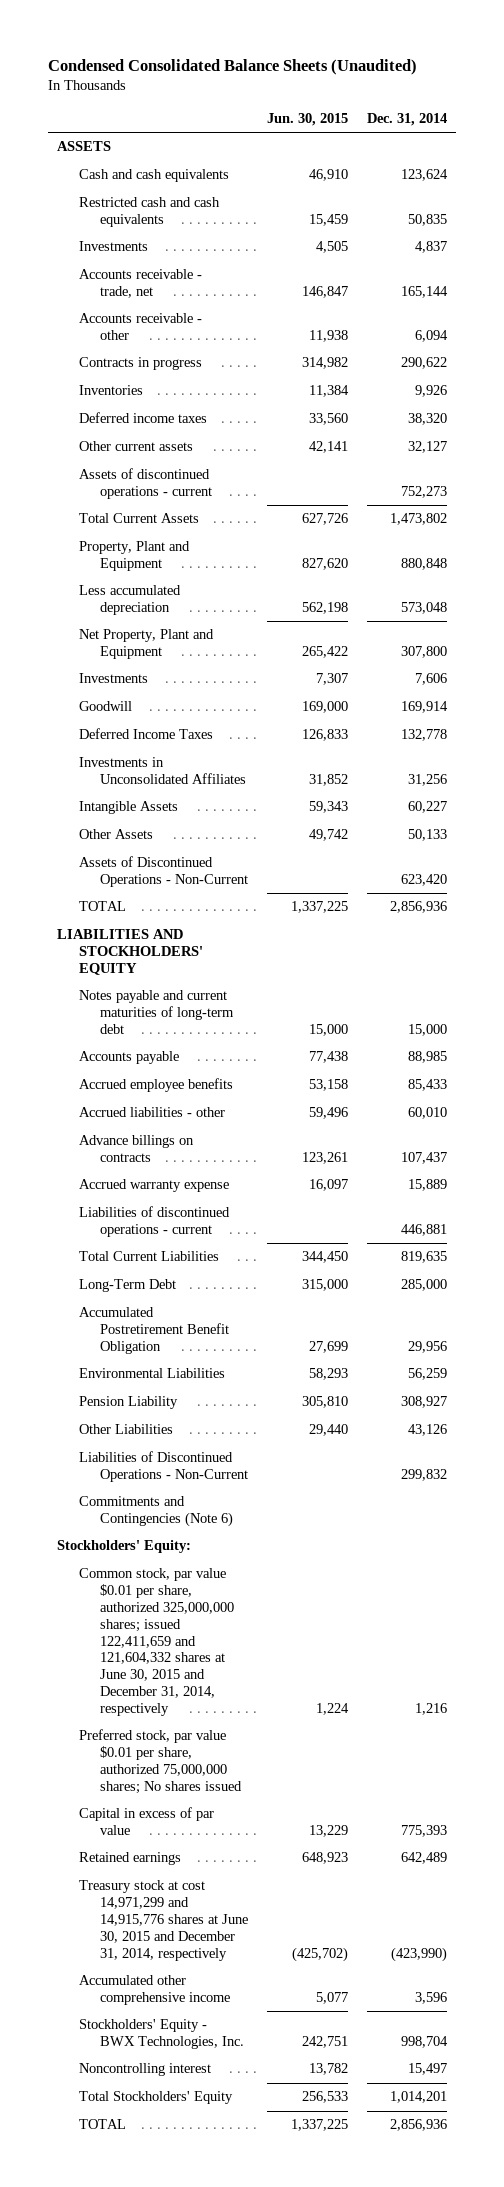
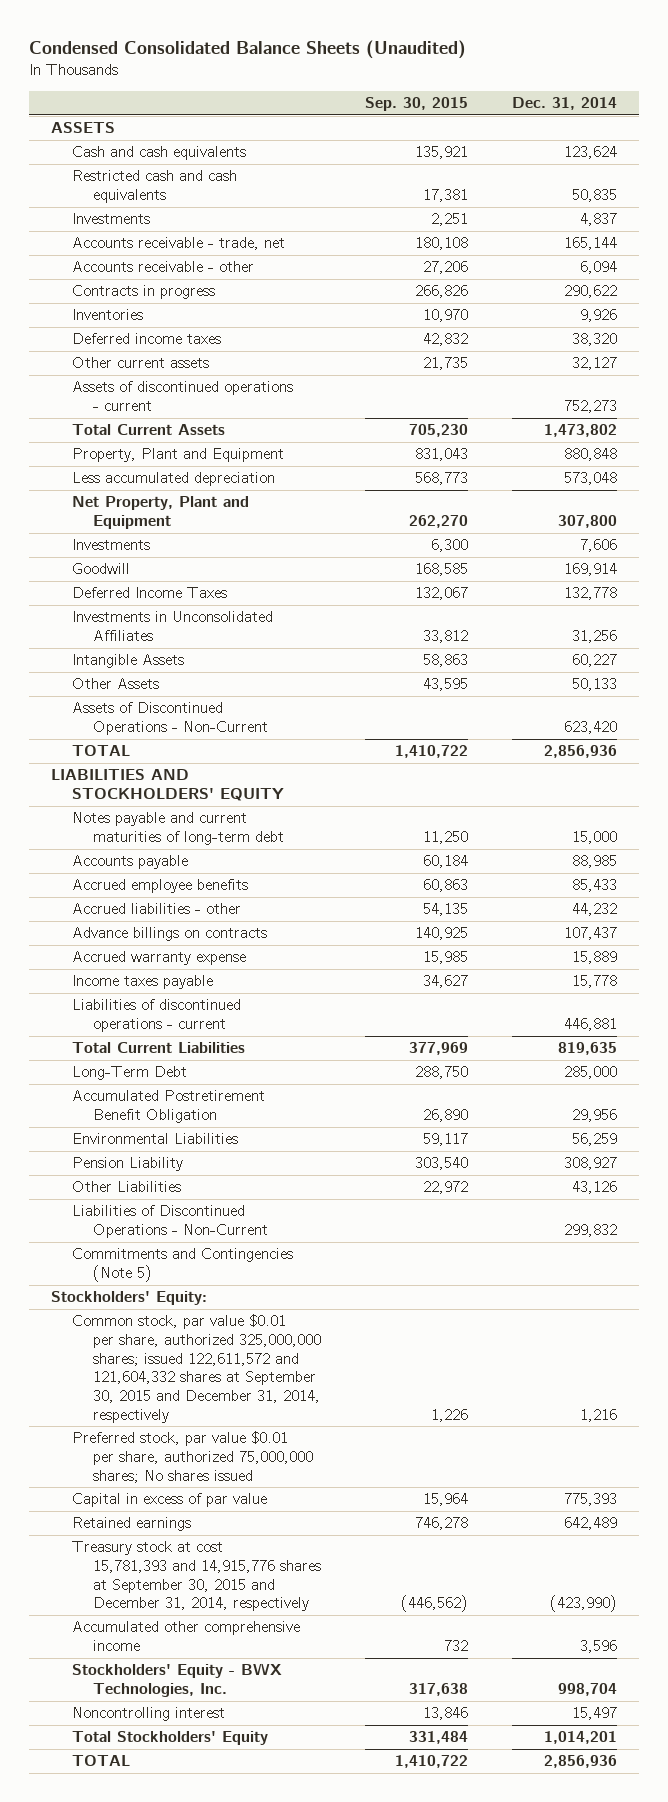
- | Jun. 30, 2015 | Dec. 31, 2014
+ | Sep. 30, 2015 | Dec. 31, 2014
- Accrued liabilities - other | 59,496 | 60,010
+ Accrued liabilities - other | 54,135 | 44,232
+ Income taxes payable | 34,627 | 15,778
- Commitments and Contingencies (Note 6)
+ Commitments and Contingencies (Note 5)
- Common stock, par value $0.01 per share, authorized 325,000,000 shares; issued 122,411,659 and 121,604,332 shares at June 30, 2015 and December 31, 2014, respectively | 1,224 | 1,216
+ Common stock, par value $0.01 per share, authorized 325,000,000 shares; issued 122,611,572 and 121,604,332 shares at September 30, 2015 and December 31, 2014, respectively | 1,226 | 1,216
- Treasury stock at cost 14,971,299 and 14,915,776 shares at June 30, 2015 and December 31, 2014, respectively | (425,702) | (423,990)
+ Treasury stock at cost 15,781,393 and 14,915,776 shares at September 30, 2015 and December 31, 2014, respectively | (446,562) | (423,990)

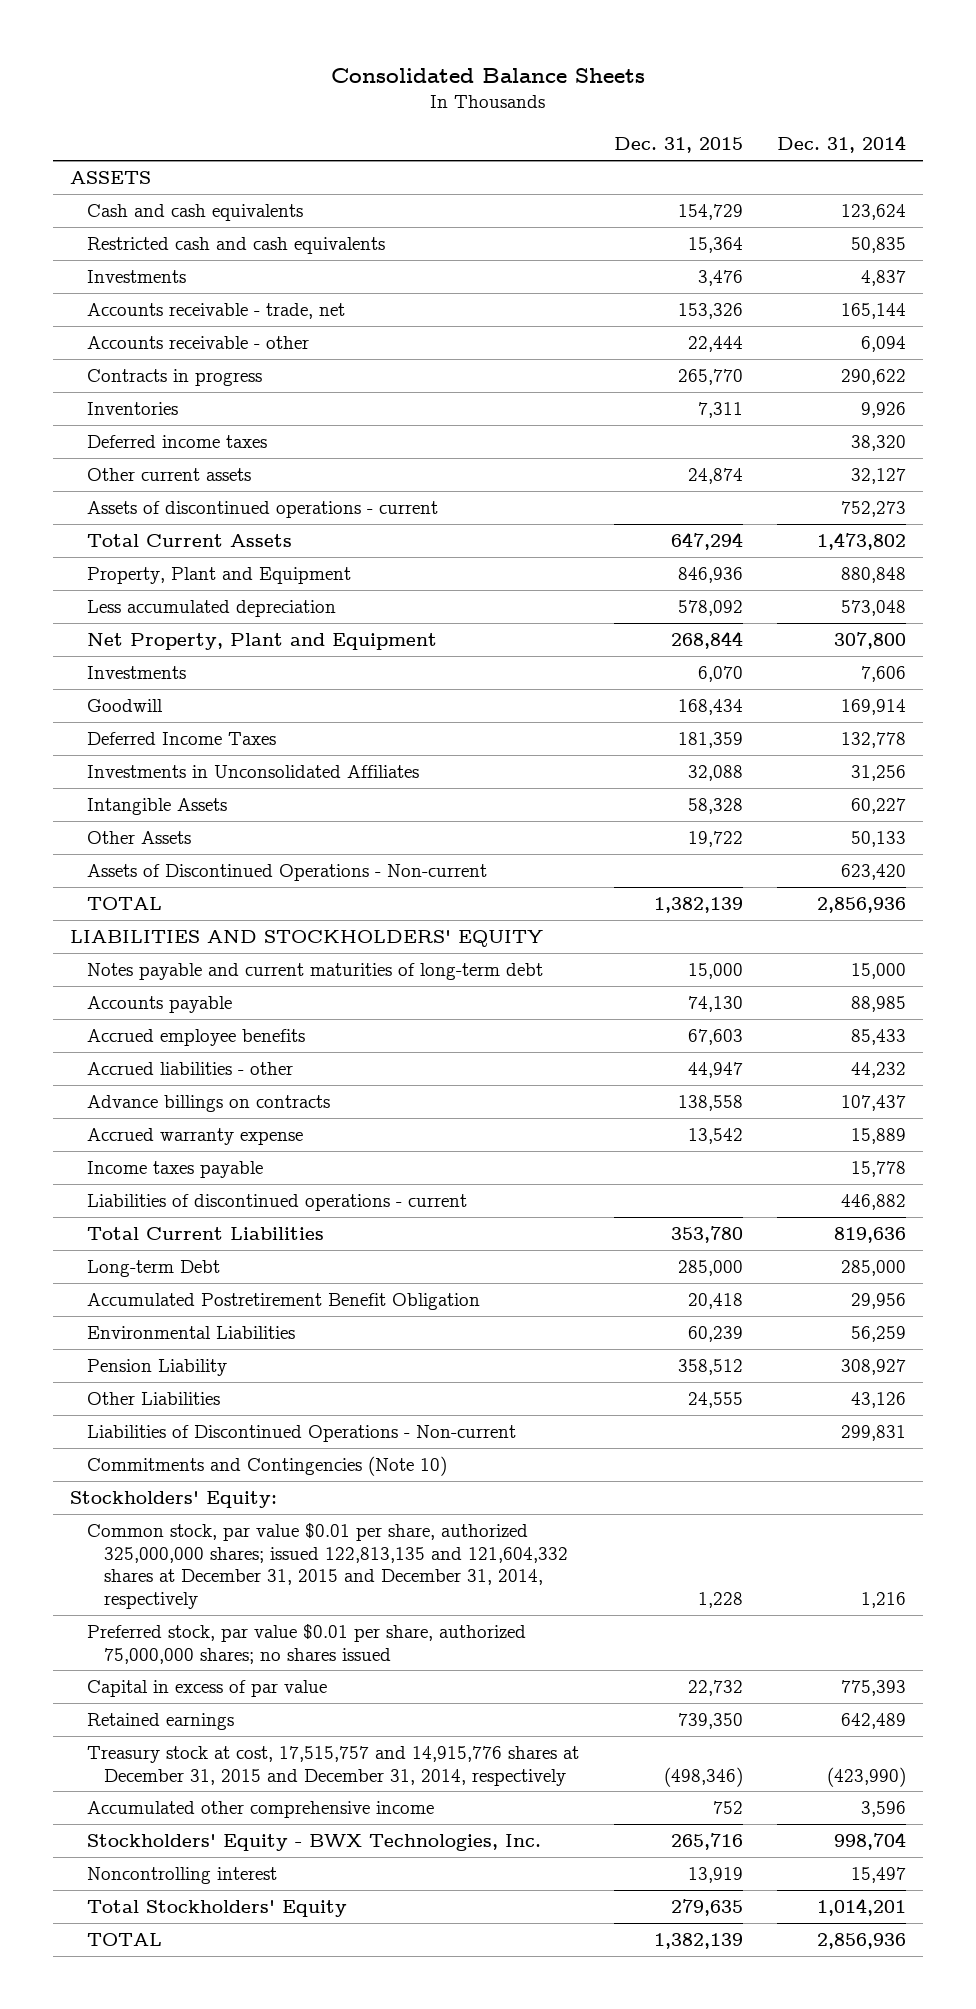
- Condensed Consolidated Balance Sheets (Unaudited)
+ Consolidated Balance Sheets
- | Sep. 30, 2015 | Dec. 31, 2014
+ | Dec. 31, 2015 | Dec. 31, 2014
- Assets of Discontinued Operations - Non-Current | | 623,420
+ Assets of Discontinued Operations - Non-current | | 623,420
- Liabilities of discontinued operations - current | | 446,881
- Total Current Liabilities | 377,969 | 819,635
- Long-Term Debt | 288,750 | 285,000
+ Liabilities of discontinued operations - current | | 446,882
+ Total Current Liabilities | 353,780 | 819,636
+ Long-term Debt | 285,000 | 285,000
- Liabilities of Discontinued Operations - Non-Current | | 299,832
- Commitments and Contingencies (Note 5)
+ Liabilities of Discontinued Operations - Non-current | | 299,831
+ Commitments and Contingencies (Note 10)
- Common stock, par value $0.01 per share, authorized 325,000,000 shares; issued 122,611,572 and 121,604,332 shares at September 30, 2015 and December 31, 2014, respectively | 1,226 | 1,216
- Preferred stock, par value $0.01 per share, authorized 75,000,000 shares; No shares issued
+ Common stock, par value $0.01 per share, authorized 325,000,000 shares; issued 122,813,135 and 121,604,332 shares at December 31, 2015 and December 31, 2014, respectively | 1,228 | 1,216
+ Preferred stock, par value $0.01 per share, authorized 75,000,000 shares; no shares issued
- Treasury stock at cost 15,781,393 and 14,915,776 shares at September 30, 2015 and December 31, 2014, respectively | (446,562) | (423,990)
+ Treasury stock at cost, 17,515,757 and 14,915,776 shares at December 31, 2015 and December 31, 2014, respectively | (498,346) | (423,990)

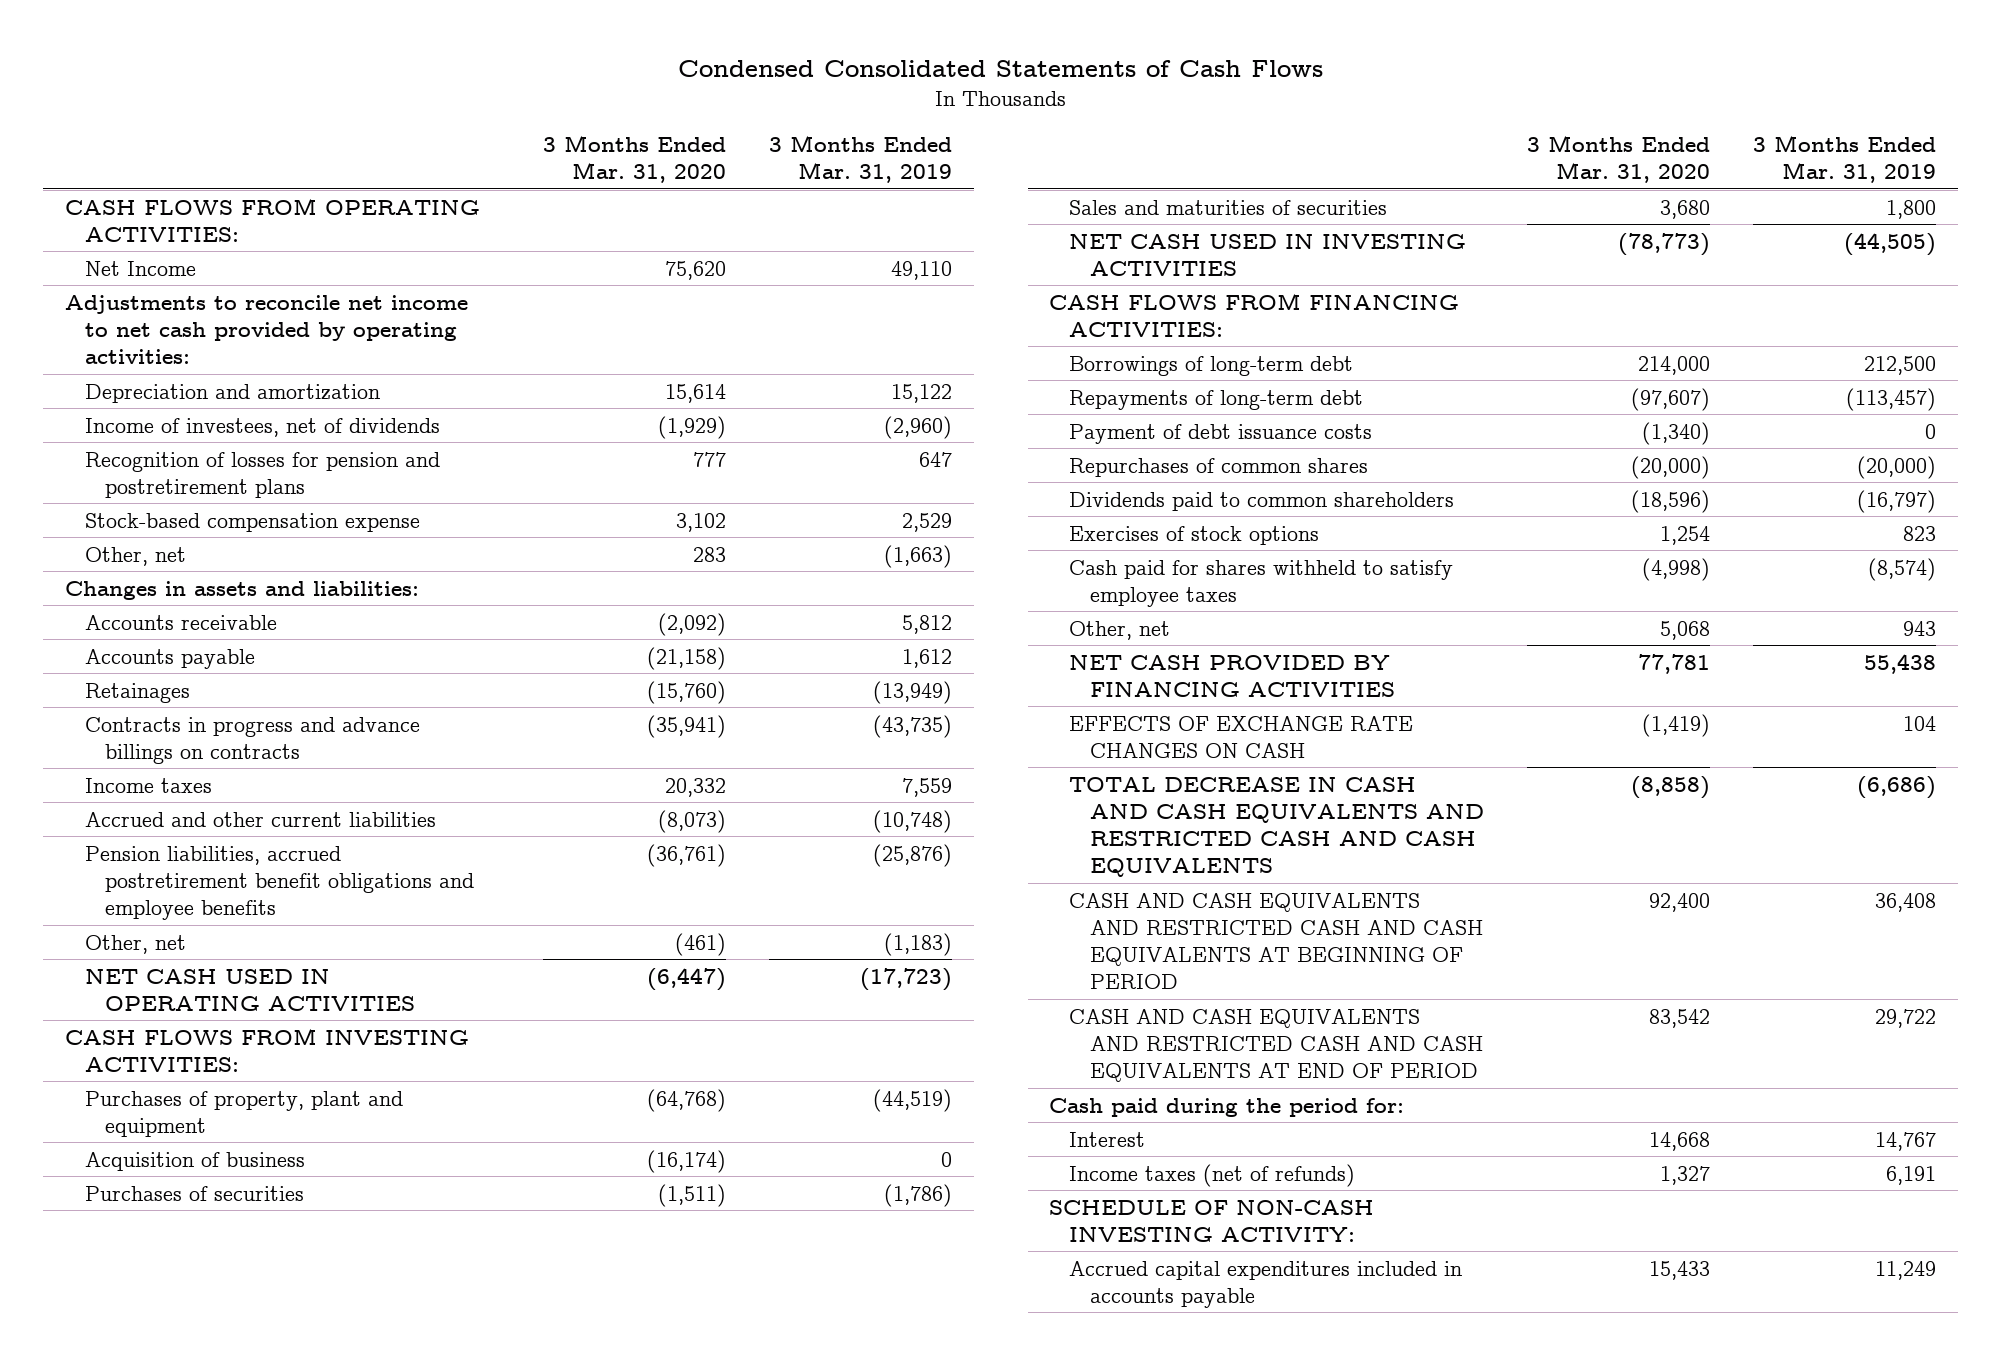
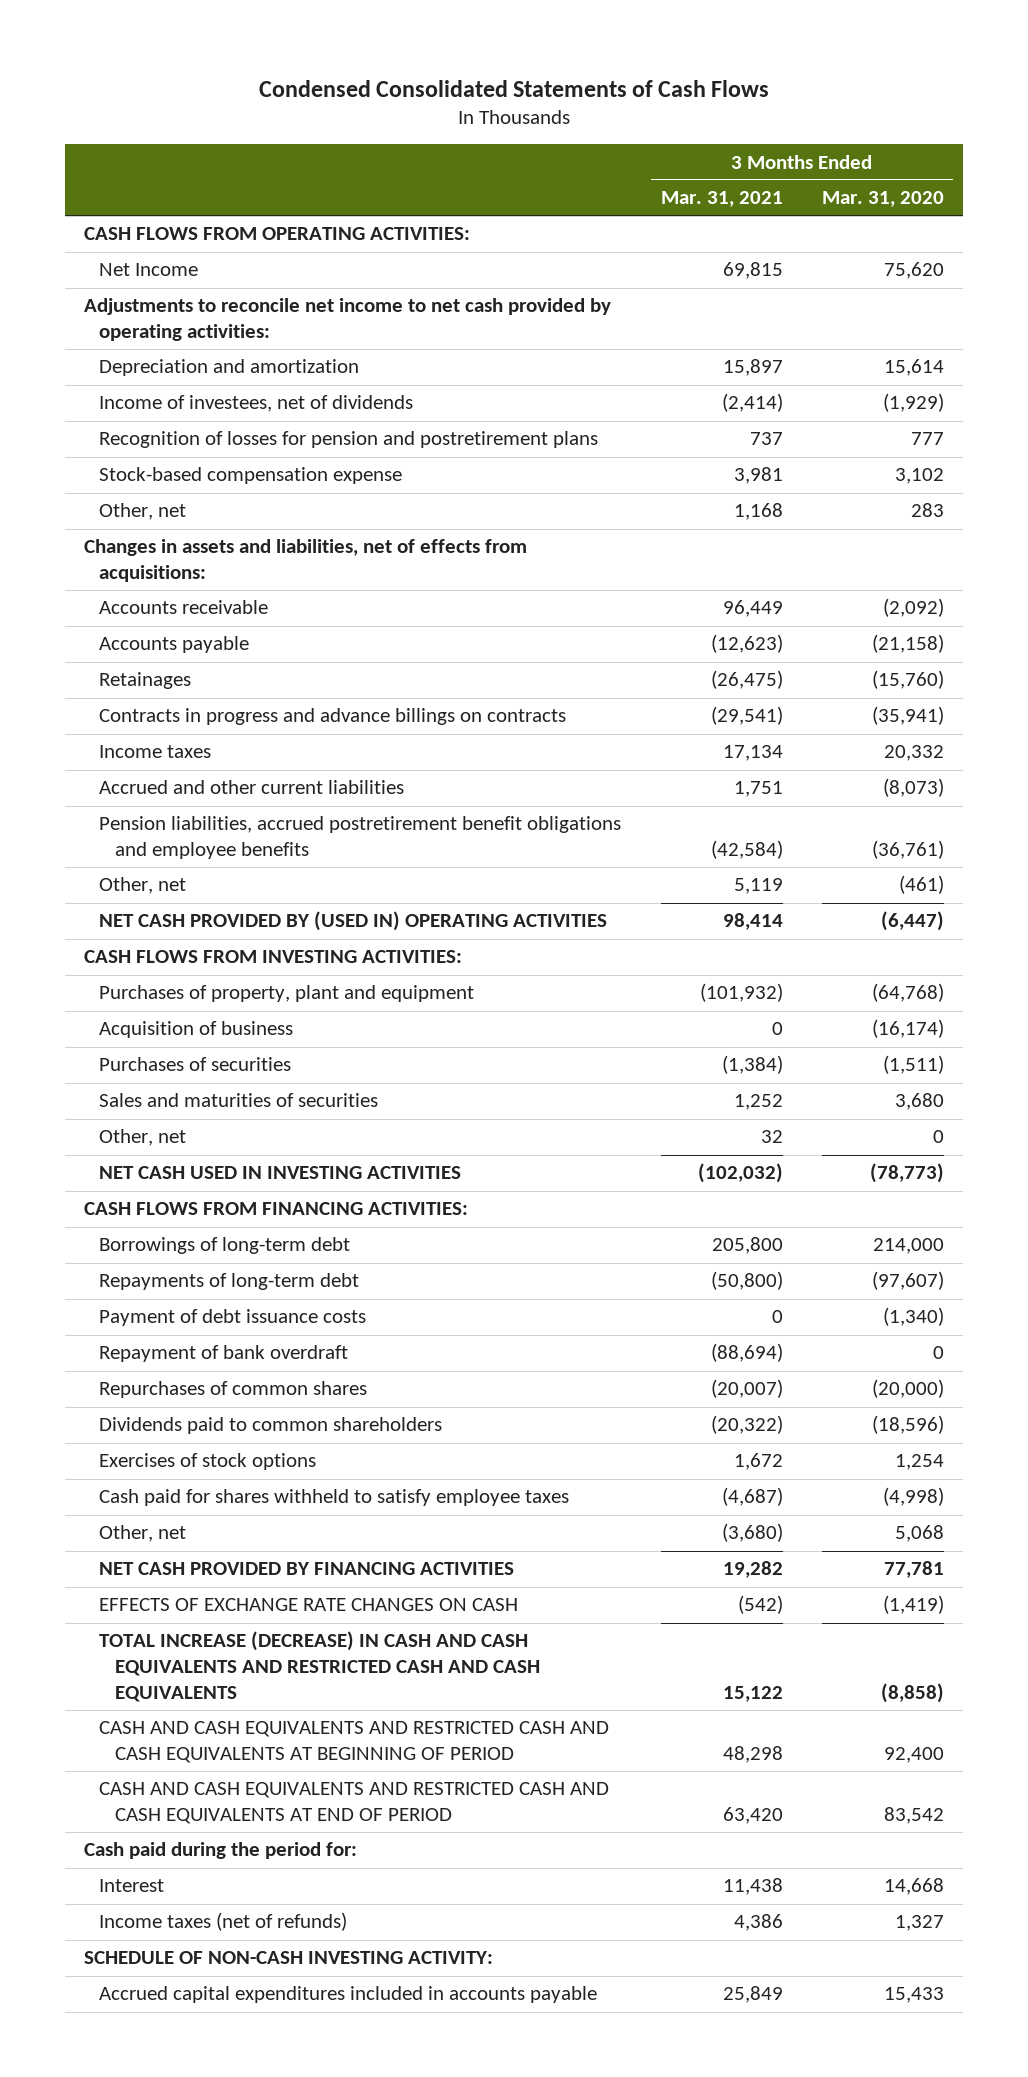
- | 3 Months Ended Mar. 31, 2020 | 3 Months Ended Mar. 31, 2019
+ | 3 Months Ended Mar. 31, 2021 | 3 Months Ended Mar. 31, 2020
- Changes in assets and liabilities:
+ Changes in assets and liabilities, net of effects from acquisitions:
- NET CASH USED IN OPERATING ACTIVITIES | (6,447) | (17,723)
+ NET CASH PROVIDED BY (USED IN) OPERATING ACTIVITIES | 98,414 | (6,447)
+ Other, net | 32 | 0
+ Repayment of bank overdraft | (88,694) | 0
- TOTAL DECREASE IN CASH AND CASH EQUIVALENTS AND RESTRICTED CASH AND CASH EQUIVALENTS | (8,858) | (6,686)
+ TOTAL INCREASE (DECREASE) IN CASH AND CASH EQUIVALENTS AND RESTRICTED CASH AND CASH EQUIVALENTS | 15,122 | (8,858)

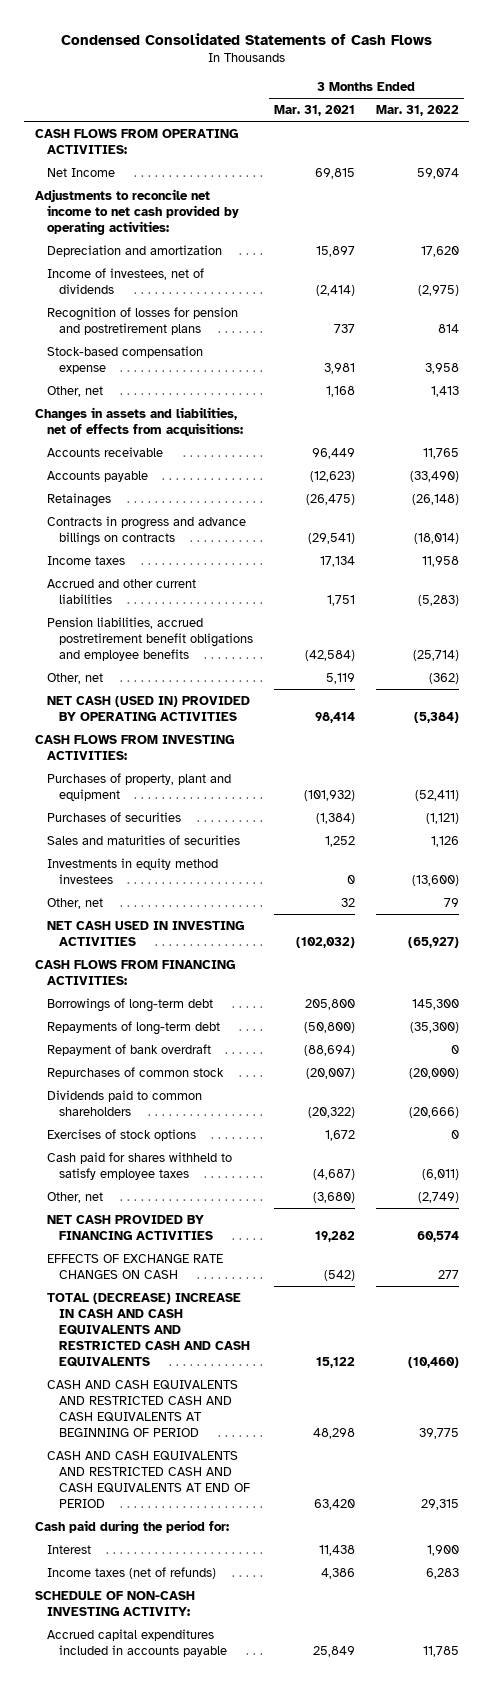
- | 3 Months Ended Mar. 31, 2021 | 3 Months Ended Mar. 31, 2020
+ | 3 Months Ended Mar. 31, 2021 | 3 Months Ended Mar. 31, 2022
- NET CASH PROVIDED BY (USED IN) OPERATING ACTIVITIES | 98,414 | (6,447)
+ NET CASH (USED IN) PROVIDED BY OPERATING ACTIVITIES | 98,414 | (5,384)
- Acquisition of business | 0 | (16,174)
+ Investments in equity method investees | 0 | (13,600)
- Payment of debt issuance costs | 0 | (1,340)
- Repurchases of common shares | (20,007) | (20,000)
+ Repurchases of common stock | (20,007) | (20,000)
- TOTAL INCREASE (DECREASE) IN CASH AND CASH EQUIVALENTS AND RESTRICTED CASH AND CASH EQUIVALENTS | 15,122 | (8,858)
+ TOTAL (DECREASE) INCREASE IN CASH AND CASH EQUIVALENTS AND RESTRICTED CASH AND CASH EQUIVALENTS | 15,122 | (10,460)

